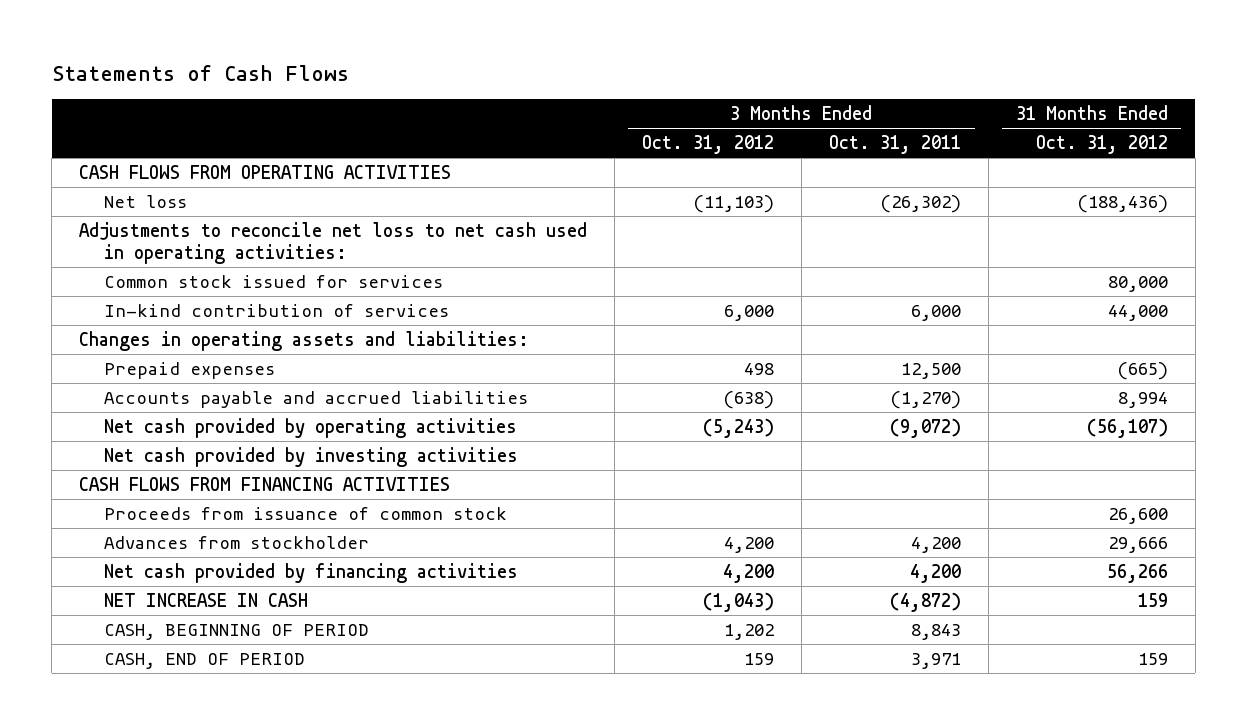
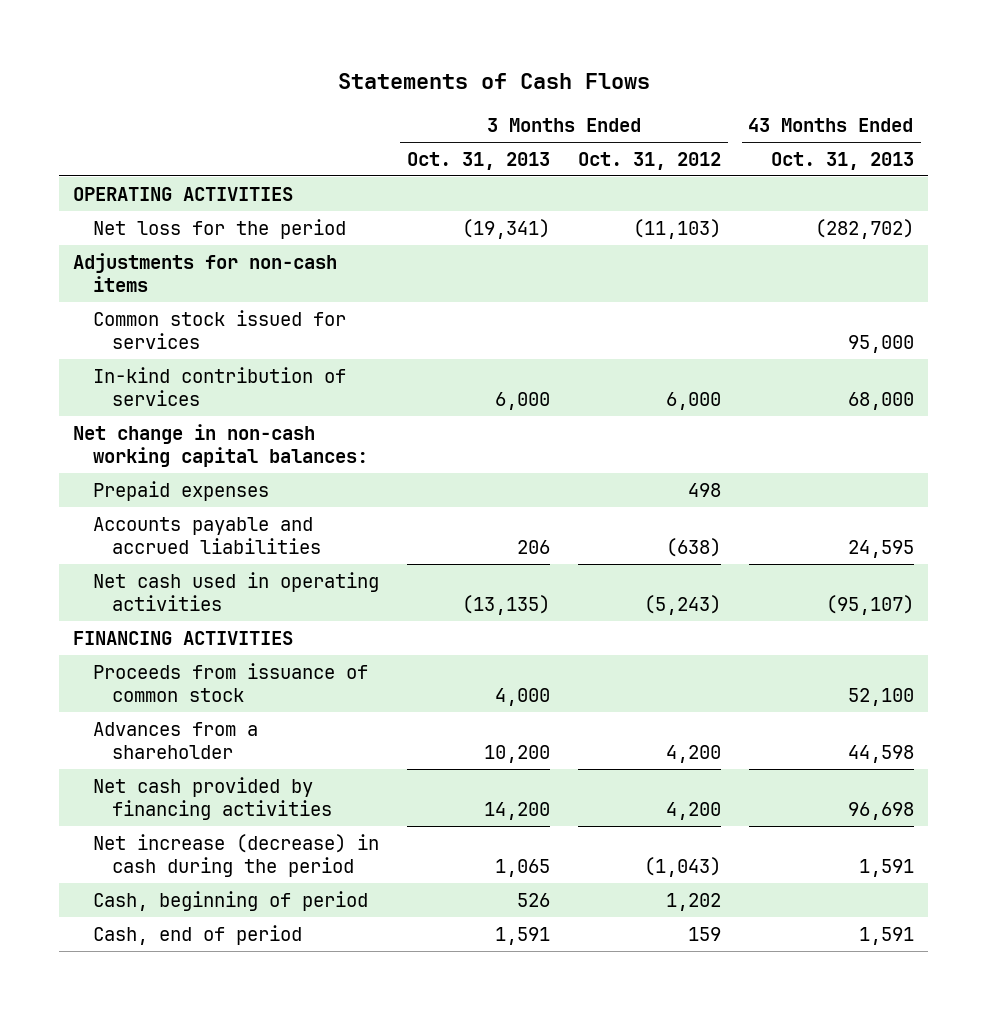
- | 3 Months Ended Oct. 31, 2012 | 3 Months Ended Oct. 31, 2011 | 31 Months Ended Oct. 31, 2012
+ | 3 Months Ended Oct. 31, 2013 | 3 Months Ended Oct. 31, 2012 | 43 Months Ended Oct. 31, 2013
- CASH FLOWS FROM OPERATING ACTIVITIES
- Net loss | (11,103) | (26,302) | (188,436)
- Adjustments to reconcile net loss to net cash used in operating activities:
+ OPERATING ACTIVITIES
+ Net loss for the period | (19,341) | (11,103) | (282,702)
+ Adjustments for non-cash items
- Changes in operating assets and liabilities:
+ Net change in non-cash working capital balances:
- Net cash provided by operating activities | (5,243) | (9,072) | (56,107)
- Net cash provided by investing activities
- CASH FLOWS FROM FINANCING ACTIVITIES
+ Net cash used in operating activities | (13,135) | (5,243) | (95,107)
+ FINANCING ACTIVITIES
- Advances from stockholder | 4,200 | 4,200 | 29,666
+ Advances from a shareholder | 10,200 | 4,200 | 44,598
- NET INCREASE IN CASH | (1,043) | (4,872) | 159
- CASH, BEGINNING OF PERIOD | 1,202 | 8,843 |
- CASH, END OF PERIOD | 159 | 3,971 | 159
+ Net increase (decrease) in cash during the period | 1,065 | (1,043) | 1,591
+ Cash, beginning of period | 526 | 1,202 |
+ Cash, end of period | 1,591 | 159 | 1,591

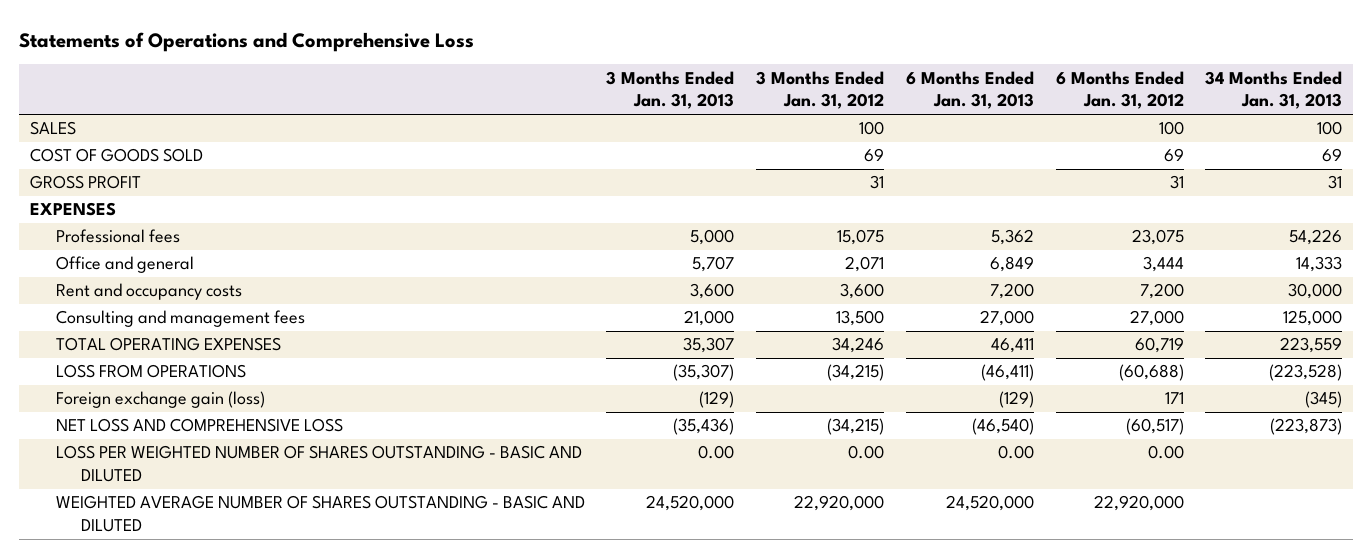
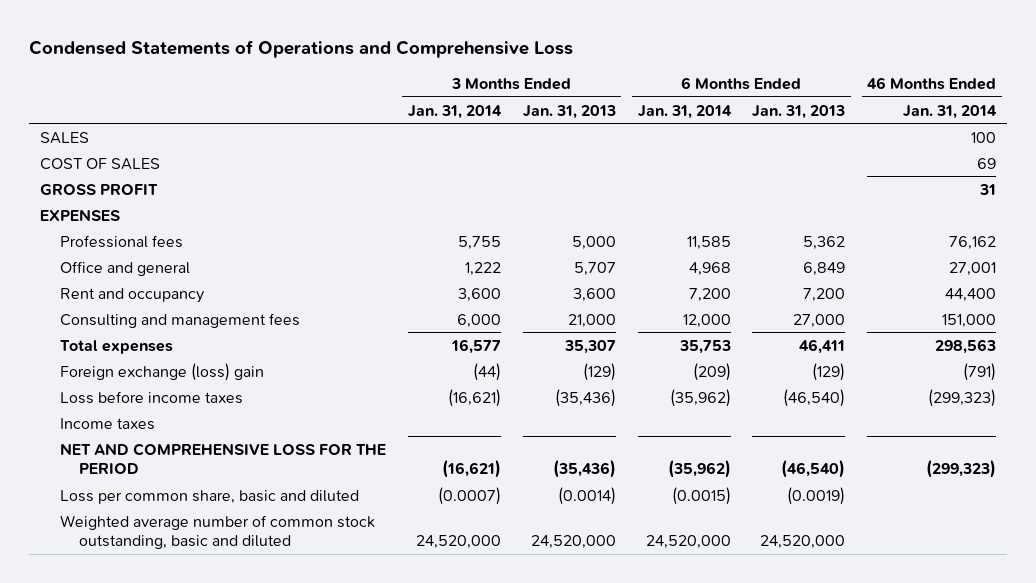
- Statements of Operations and Comprehensive Loss
+ Condensed Statements of Operations and Comprehensive Loss
- | 3 Months Ended Jan. 31, 2013 | 3 Months Ended Jan. 31, 2012 | 6 Months Ended Jan. 31, 2013 | 6 Months Ended Jan. 31, 2012 | 34 Months Ended Jan. 31, 2013
+ | 3 Months Ended Jan. 31, 2014 | 3 Months Ended Jan. 31, 2013 | 6 Months Ended Jan. 31, 2014 | 6 Months Ended Jan. 31, 2013 | 46 Months Ended Jan. 31, 2014
- COST OF GOODS SOLD | | 69 | | 69 | 69
+ COST OF SALES | | | | | 69
- Rent and occupancy costs | 3,600 | 3,600 | 7,200 | 7,200 | 30,000
+ Rent and occupancy | 3,600 | 3,600 | 7,200 | 7,200 | 44,400
- TOTAL OPERATING EXPENSES | 35,307 | 34,246 | 46,411 | 60,719 | 223,559
- LOSS FROM OPERATIONS | (35,307) | (34,215) | (46,411) | (60,688) | (223,528)
- Foreign exchange gain (loss) | (129) | | (129) | 171 | (345)
- NET LOSS AND COMPREHENSIVE LOSS | (35,436) | (34,215) | (46,540) | (60,517) | (223,873)
- LOSS PER WEIGHTED NUMBER OF SHARES OUTSTANDING - BASIC AND DILUTED | 0.00 | 0.00 | 0.00 | 0.00 |
- WEIGHTED AVERAGE NUMBER OF SHARES OUTSTANDING - BASIC AND DILUTED | 24,520,000 | 22,920,000 | 24,520,000 | 22,920,000 |
+ Total expenses | 16,577 | 35,307 | 35,753 | 46,411 | 298,563
+ Foreign exchange (loss) gain | (44) | (129) | (209) | (129) | (791)
+ Loss before income taxes | (16,621) | (35,436) | (35,962) | (46,540) | (299,323)
+ Income taxes
+ NET AND COMPREHENSIVE LOSS FOR THE PERIOD | (16,621) | (35,436) | (35,962) | (46,540) | (299,323)
+ Loss per common share, basic and diluted | (0.0007) | (0.0014) | (0.0015) | (0.0019) |
+ Weighted average number of common stock outstanding, basic and diluted | 24,520,000 | 24,520,000 | 24,520,000 | 24,520,000 |

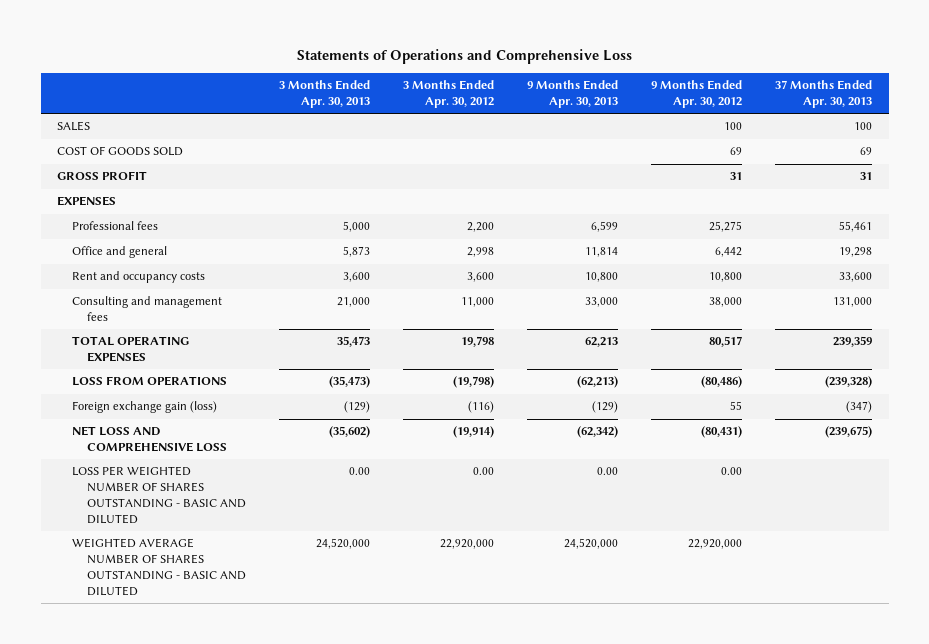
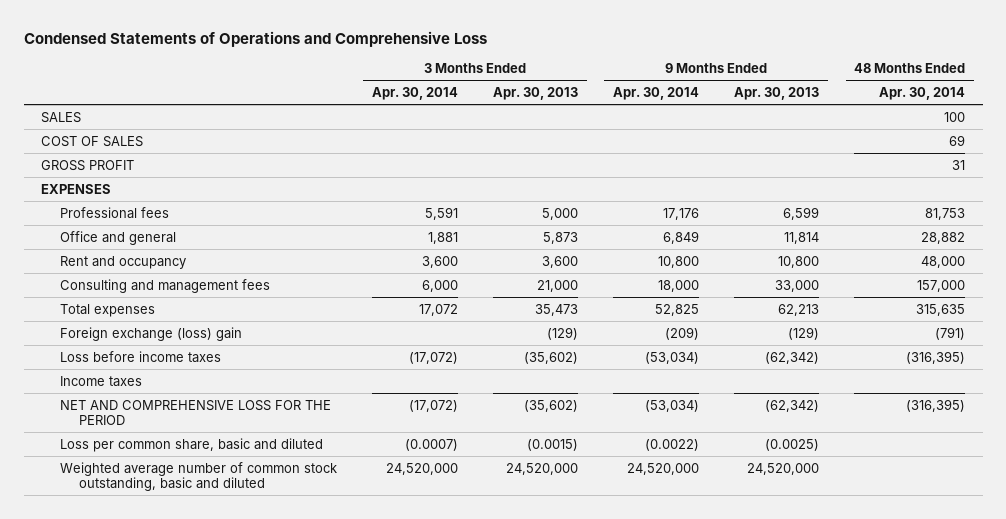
- Statements of Operations and Comprehensive Loss
+ Condensed Statements of Operations and Comprehensive Loss
- | 3 Months Ended Apr. 30, 2013 | 3 Months Ended Apr. 30, 2012 | 9 Months Ended Apr. 30, 2013 | 9 Months Ended Apr. 30, 2012 | 37 Months Ended Apr. 30, 2013
+ | 3 Months Ended Apr. 30, 2014 | 3 Months Ended Apr. 30, 2013 | 9 Months Ended Apr. 30, 2014 | 9 Months Ended Apr. 30, 2013 | 48 Months Ended Apr. 30, 2014
- COST OF GOODS SOLD | | | | 69 | 69
+ COST OF SALES | | | | | 69
- Rent and occupancy costs | 3,600 | 3,600 | 10,800 | 10,800 | 33,600
+ Rent and occupancy | 3,600 | 3,600 | 10,800 | 10,800 | 48,000
- TOTAL OPERATING EXPENSES | 35,473 | 19,798 | 62,213 | 80,517 | 239,359
- LOSS FROM OPERATIONS | (35,473) | (19,798) | (62,213) | (80,486) | (239,328)
- Foreign exchange gain (loss) | (129) | (116) | (129) | 55 | (347)
- NET LOSS AND COMPREHENSIVE LOSS | (35,602) | (19,914) | (62,342) | (80,431) | (239,675)
- LOSS PER WEIGHTED NUMBER OF SHARES OUTSTANDING - BASIC AND DILUTED | 0.00 | 0.00 | 0.00 | 0.00 |
- WEIGHTED AVERAGE NUMBER OF SHARES OUTSTANDING - BASIC AND DILUTED | 24,520,000 | 22,920,000 | 24,520,000 | 22,920,000 |
+ Total expenses | 17,072 | 35,473 | 52,825 | 62,213 | 315,635
+ Foreign exchange (loss) gain | | (129) | (209) | (129) | (791)
+ Loss before income taxes | (17,072) | (35,602) | (53,034) | (62,342) | (316,395)
+ Income taxes
+ NET AND COMPREHENSIVE LOSS FOR THE PERIOD | (17,072) | (35,602) | (53,034) | (62,342) | (316,395)
+ Loss per common share, basic and diluted | (0.0007) | (0.0015) | (0.0022) | (0.0025) |
+ Weighted average number of common stock outstanding, basic and diluted | 24,520,000 | 24,520,000 | 24,520,000 | 24,520,000 |

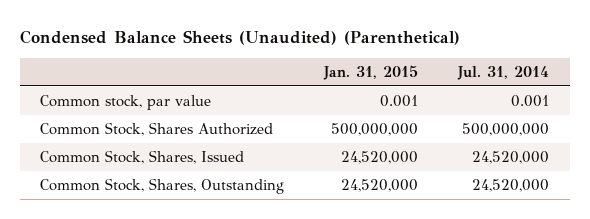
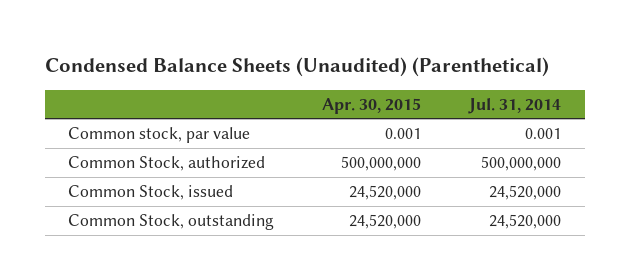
- | Jan. 31, 2015 | Jul. 31, 2014
+ | Apr. 30, 2015 | Jul. 31, 2014
- Common Stock, Shares Authorized | 500,000,000 | 500,000,000
- Common Stock, Shares, Issued | 24,520,000 | 24,520,000
- Common Stock, Shares, Outstanding | 24,520,000 | 24,520,000
+ Common Stock, authorized | 500,000,000 | 500,000,000
+ Common Stock, issued | 24,520,000 | 24,520,000
+ Common Stock, outstanding | 24,520,000 | 24,520,000

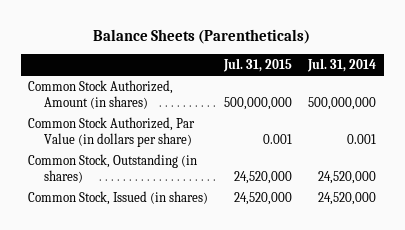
- Condensed Balance Sheets (Unaudited) (Parenthetical)
+ Balance Sheets (Parentheticals)
- | Apr. 30, 2015 | Jul. 31, 2014
+ | Jul. 31, 2015 | Jul. 31, 2014
- Common stock, par value | 0.001 | 0.001
- Common Stock, authorized | 500,000,000 | 500,000,000
- Common Stock, issued | 24,520,000 | 24,520,000
- Common Stock, outstanding | 24,520,000 | 24,520,000
+ Common Stock Authorized, Amount (in shares) | 500,000,000 | 500,000,000
+ Common Stock Authorized, Par Value (in dollars per share) | 0.001 | 0.001
+ Common Stock, Outstanding (in shares) | 24,520,000 | 24,520,000
+ Common Stock, Issued (in shares) | 24,520,000 | 24,520,000

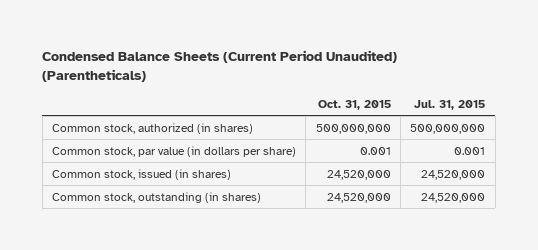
- Balance Sheets (Parentheticals)
+ Condensed Balance Sheets (Current Period Unaudited) (Parentheticals)
- | Jul. 31, 2015 | Jul. 31, 2014
+ | Oct. 31, 2015 | Jul. 31, 2015
- Common Stock Authorized, Amount (in shares) | 500,000,000 | 500,000,000
- Common Stock Authorized, Par Value (in dollars per share) | 0.001 | 0.001
- Common Stock, Outstanding (in shares) | 24,520,000 | 24,520,000
- Common Stock, Issued (in shares) | 24,520,000 | 24,520,000
+ Common stock, authorized (in shares) | 500,000,000 | 500,000,000
+ Common stock, par value (in dollars per share) | 0.001 | 0.001
+ Common stock, issued (in shares) | 24,520,000 | 24,520,000
+ Common stock, outstanding (in shares) | 24,520,000 | 24,520,000

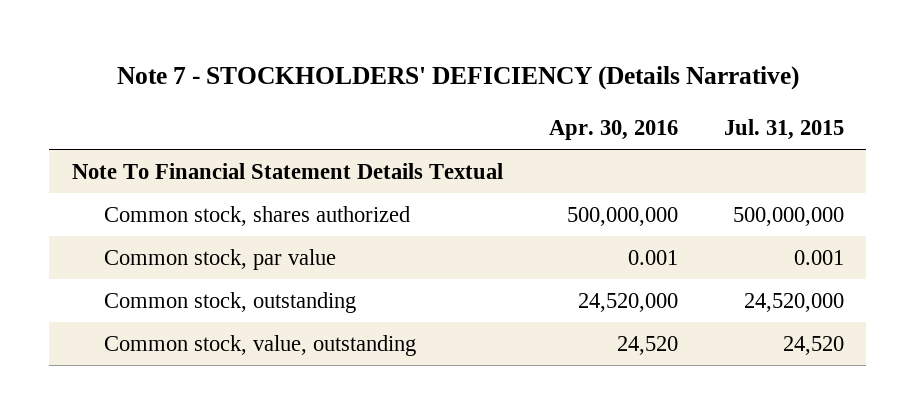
- Condensed Balance Sheets (Current Period Unaudited) (Parentheticals)
+ Note 7 - STOCKHOLDERS' DEFICIENCY (Details Narrative)
- | Oct. 31, 2015 | Jul. 31, 2015
+ | Apr. 30, 2016 | Jul. 31, 2015
- Common stock, authorized (in shares) | 500,000,000 | 500,000,000
- Common stock, par value (in dollars per share) | 0.001 | 0.001
- Common stock, issued (in shares) | 24,520,000 | 24,520,000
- Common stock, outstanding (in shares) | 24,520,000 | 24,520,000
+ Note To Financial Statement Details Textual
+ Common stock, shares authorized | 500,000,000 | 500,000,000
+ Common stock, par value | 0.001 | 0.001
+ Common stock, outstanding | 24,520,000 | 24,520,000
+ Common stock, value, outstanding | 24,520 | 24,520

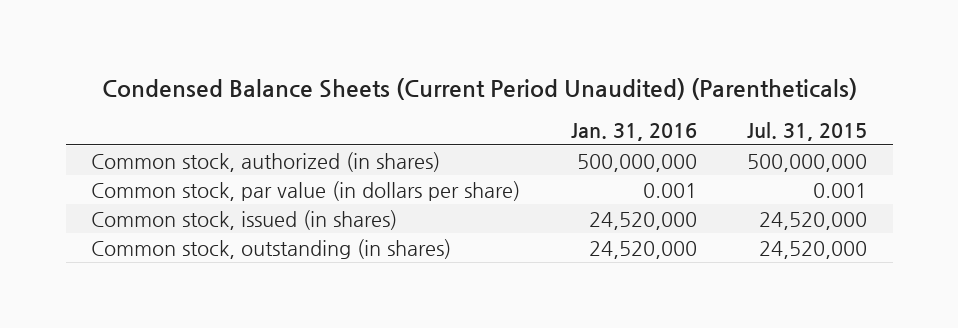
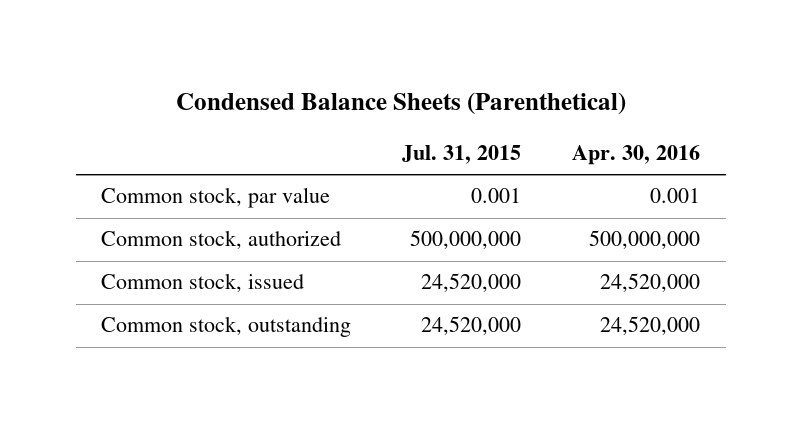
- Condensed Balance Sheets (Current Period Unaudited) (Parentheticals)
+ Condensed Balance Sheets (Parenthetical)
- | Jan. 31, 2016 | Jul. 31, 2015
+ | Jul. 31, 2015 | Apr. 30, 2016
- Common stock, authorized (in shares) | 500,000,000 | 500,000,000
- Common stock, par value (in dollars per share) | 0.001 | 0.001
- Common stock, issued (in shares) | 24,520,000 | 24,520,000
- Common stock, outstanding (in shares) | 24,520,000 | 24,520,000
+ Common stock, par value | 0.001 | 0.001
+ Common stock, authorized | 500,000,000 | 500,000,000
+ Common stock, issued | 24,520,000 | 24,520,000
+ Common stock, outstanding | 24,520,000 | 24,520,000

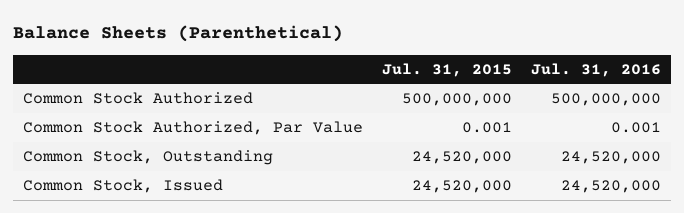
- Condensed Balance Sheets (Parenthetical)
+ Balance Sheets (Parenthetical)
- | Jul. 31, 2015 | Apr. 30, 2016
+ | Jul. 31, 2015 | Jul. 31, 2016
- Common stock, par value | 0.001 | 0.001
- Common stock, authorized | 500,000,000 | 500,000,000
- Common stock, issued | 24,520,000 | 24,520,000
- Common stock, outstanding | 24,520,000 | 24,520,000
+ Common Stock Authorized | 500,000,000 | 500,000,000
+ Common Stock Authorized, Par Value | 0.001 | 0.001
+ Common Stock, Outstanding | 24,520,000 | 24,520,000
+ Common Stock, Issued | 24,520,000 | 24,520,000

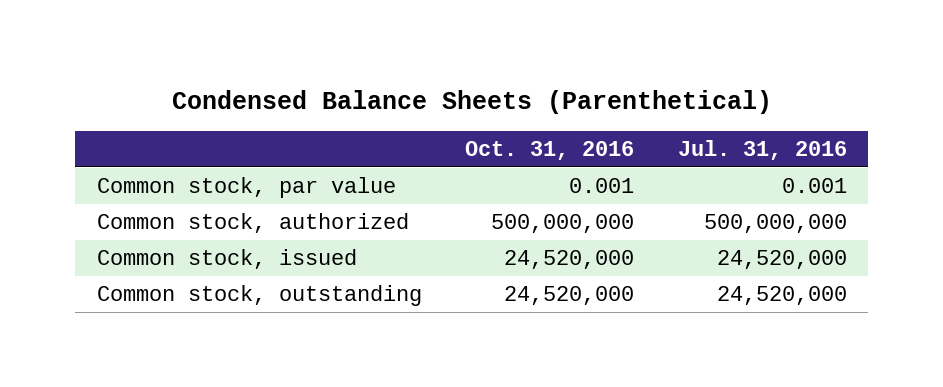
- Balance Sheets (Parenthetical)
+ Condensed Balance Sheets (Parenthetical)
- | Jul. 31, 2015 | Jul. 31, 2016
+ | Oct. 31, 2016 | Jul. 31, 2016
- Common Stock Authorized | 500,000,000 | 500,000,000
- Common Stock Authorized, Par Value | 0.001 | 0.001
- Common Stock, Outstanding | 24,520,000 | 24,520,000
- Common Stock, Issued | 24,520,000 | 24,520,000
+ Common stock, par value | 0.001 | 0.001
+ Common stock, authorized | 500,000,000 | 500,000,000
+ Common stock, issued | 24,520,000 | 24,520,000
+ Common stock, outstanding | 24,520,000 | 24,520,000

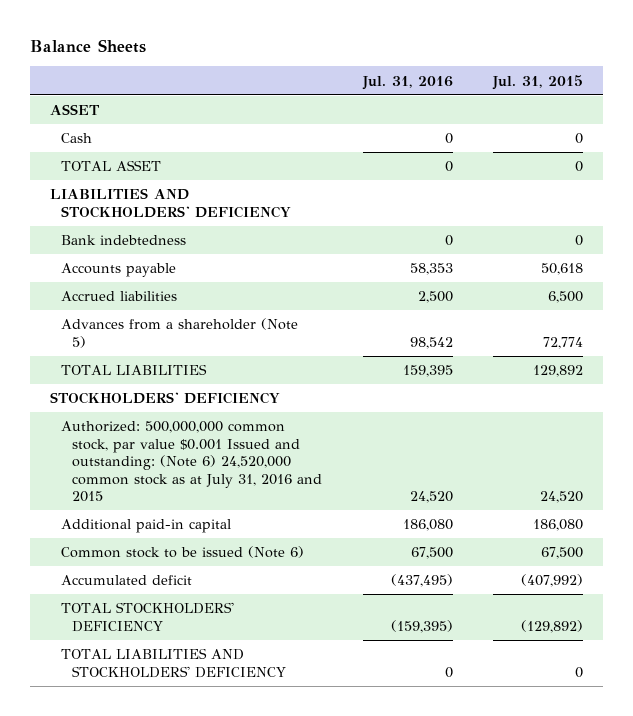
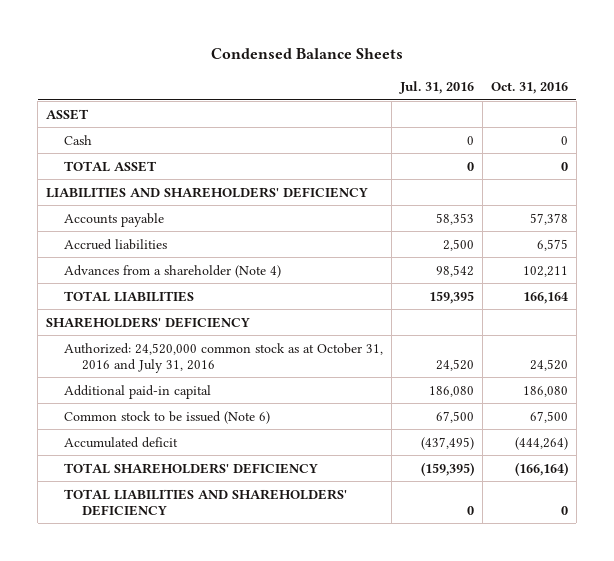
- Balance Sheets
+ Condensed Balance Sheets
- | Jul. 31, 2016 | Jul. 31, 2015
+ | Jul. 31, 2016 | Oct. 31, 2016
- LIABILITIES AND STOCKHOLDERS' DEFICIENCY
- Bank indebtedness | 0 | 0
+ LIABILITIES AND SHAREHOLDERS' DEFICIENCY
- Advances from a shareholder (Note 5) | 98,542 | 72,774
+ Advances from a shareholder (Note 4) | 98,542 | 102,211
- STOCKHOLDERS' DEFICIENCY
- Authorized: 500,000,000 common stock, par value $0.001 Issued and outstanding: (Note 6) 24,520,000 common stock as at July 31, 2016 and 2015 | 24,520 | 24,520
+ SHAREHOLDERS' DEFICIENCY
+ Authorized: 24,520,000 common stock as at October 31, 2016 and July 31, 2016 | 24,520 | 24,520
- TOTAL STOCKHOLDERS' DEFICIENCY | (159,395) | (129,892)
- TOTAL LIABILITIES AND STOCKHOLDERS' DEFICIENCY | 0 | 0
+ TOTAL SHAREHOLDERS' DEFICIENCY | (159,395) | (166,164)
+ TOTAL LIABILITIES AND SHAREHOLDERS' DEFICIENCY | 0 | 0

